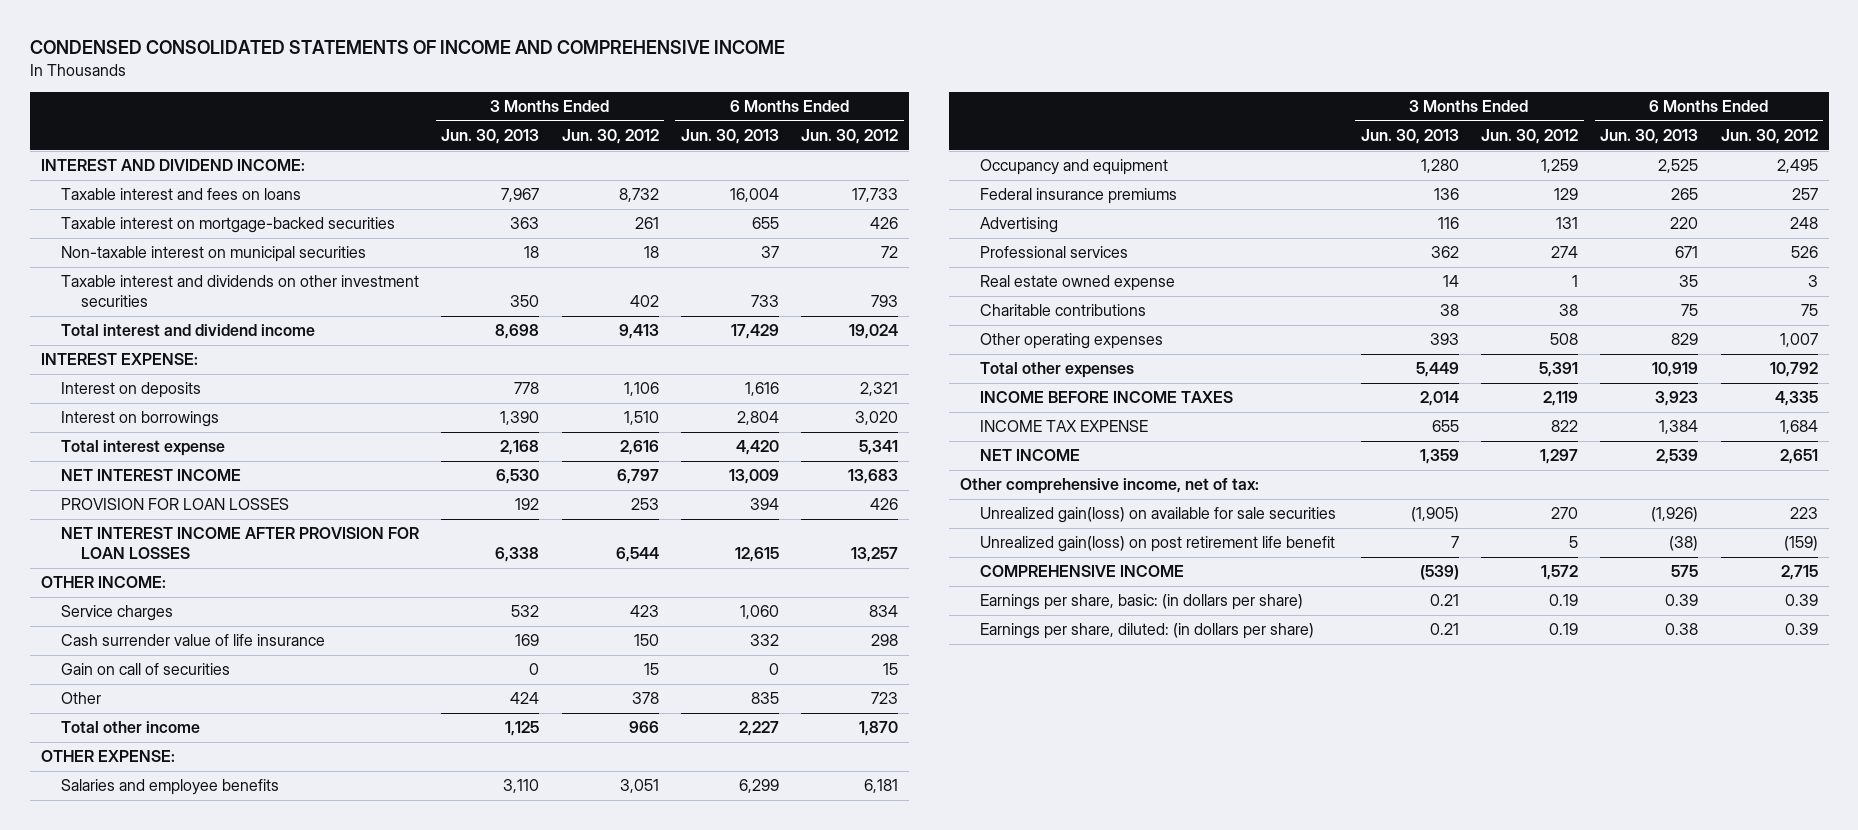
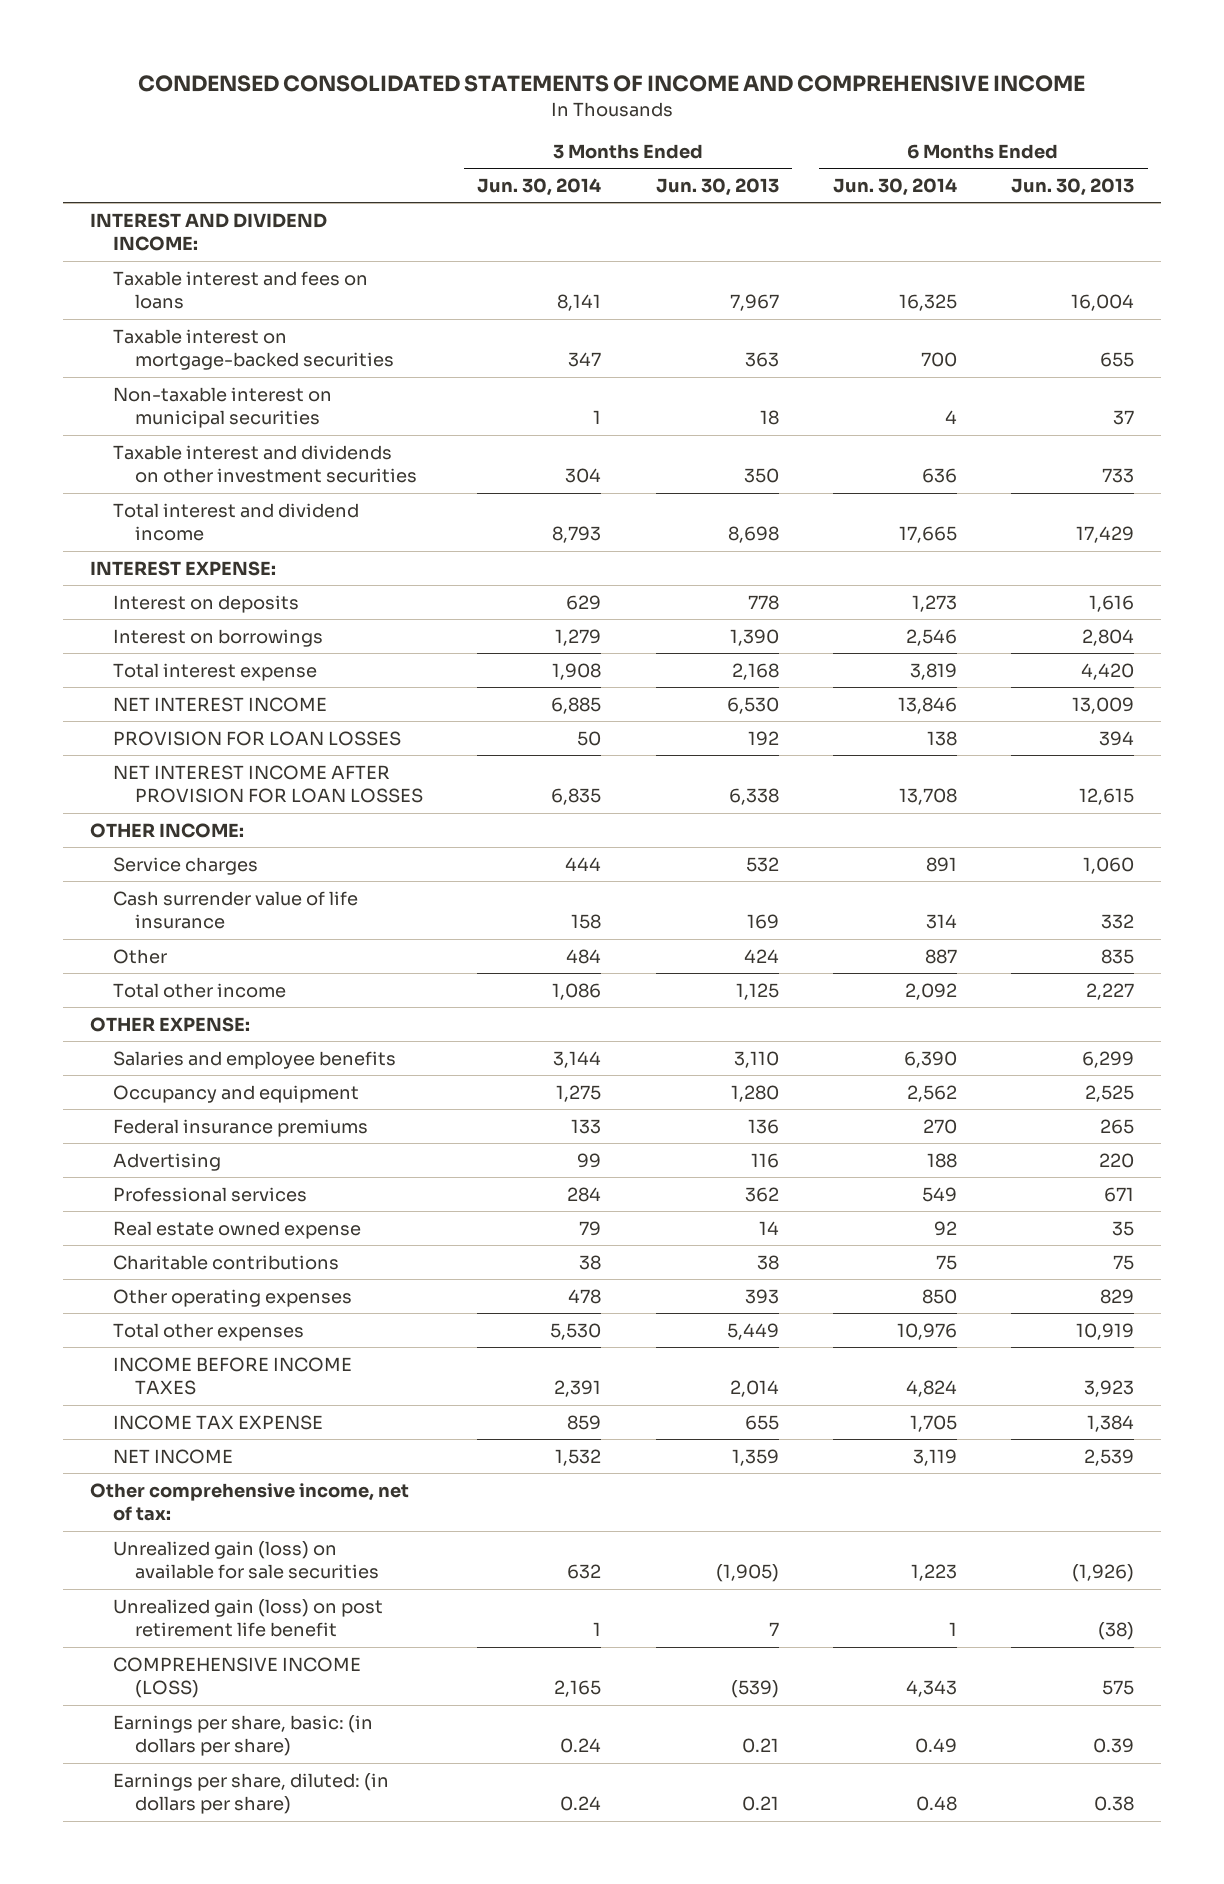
- | 3 Months Ended Jun. 30, 2013 | 3 Months Ended Jun. 30, 2012 | 6 Months Ended Jun. 30, 2013 | 6 Months Ended Jun. 30, 2012
+ | 3 Months Ended Jun. 30, 2014 | 3 Months Ended Jun. 30, 2013 | 6 Months Ended Jun. 30, 2014 | 6 Months Ended Jun. 30, 2013
- Gain on call of securities | 0 | 15 | 0 | 15
- Unrealized gain(loss) on available for sale securities | (1,905) | 270 | (1,926) | 223
- Unrealized gain(loss) on post retirement life benefit | 7 | 5 | (38) | (159)
- COMPREHENSIVE INCOME | (539) | 1,572 | 575 | 2,715
+ Unrealized gain (loss) on available for sale securities | 632 | (1,905) | 1,223 | (1,926)
+ Unrealized gain (loss) on post retirement life benefit | 1 | 7 | 1 | (38)
+ COMPREHENSIVE INCOME (LOSS) | 2,165 | (539) | 4,343 | 575

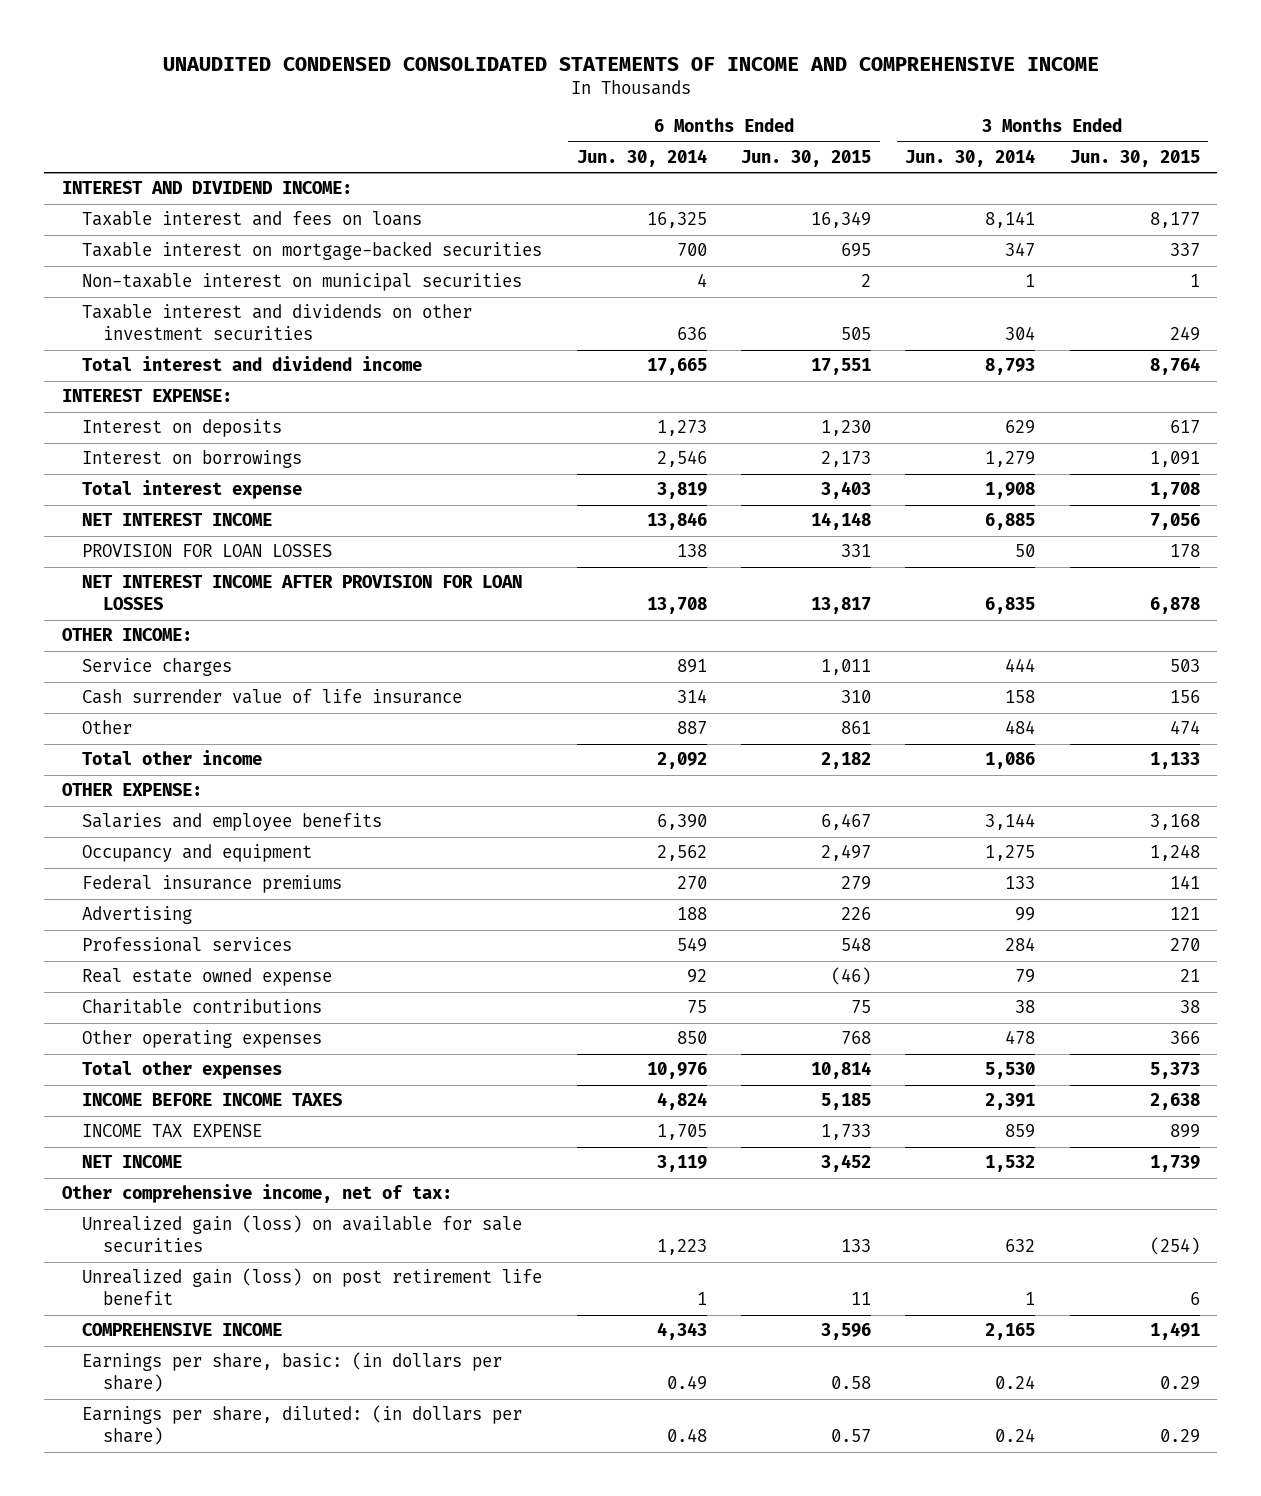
- CONDENSED CONSOLIDATED STATEMENTS OF INCOME AND COMPREHENSIVE INCOME
+ UNAUDITED CONDENSED CONSOLIDATED STATEMENTS OF INCOME AND COMPREHENSIVE INCOME
- | 3 Months Ended Jun. 30, 2014 | 3 Months Ended Jun. 30, 2013 | 6 Months Ended Jun. 30, 2014 | 6 Months Ended Jun. 30, 2013
+ | 6 Months Ended Jun. 30, 2014 | 6 Months Ended Jun. 30, 2015 | 3 Months Ended Jun. 30, 2014 | 3 Months Ended Jun. 30, 2015
- COMPREHENSIVE INCOME (LOSS) | 2,165 | (539) | 4,343 | 575
+ COMPREHENSIVE INCOME | 4,343 | 3,596 | 2,165 | 1,491

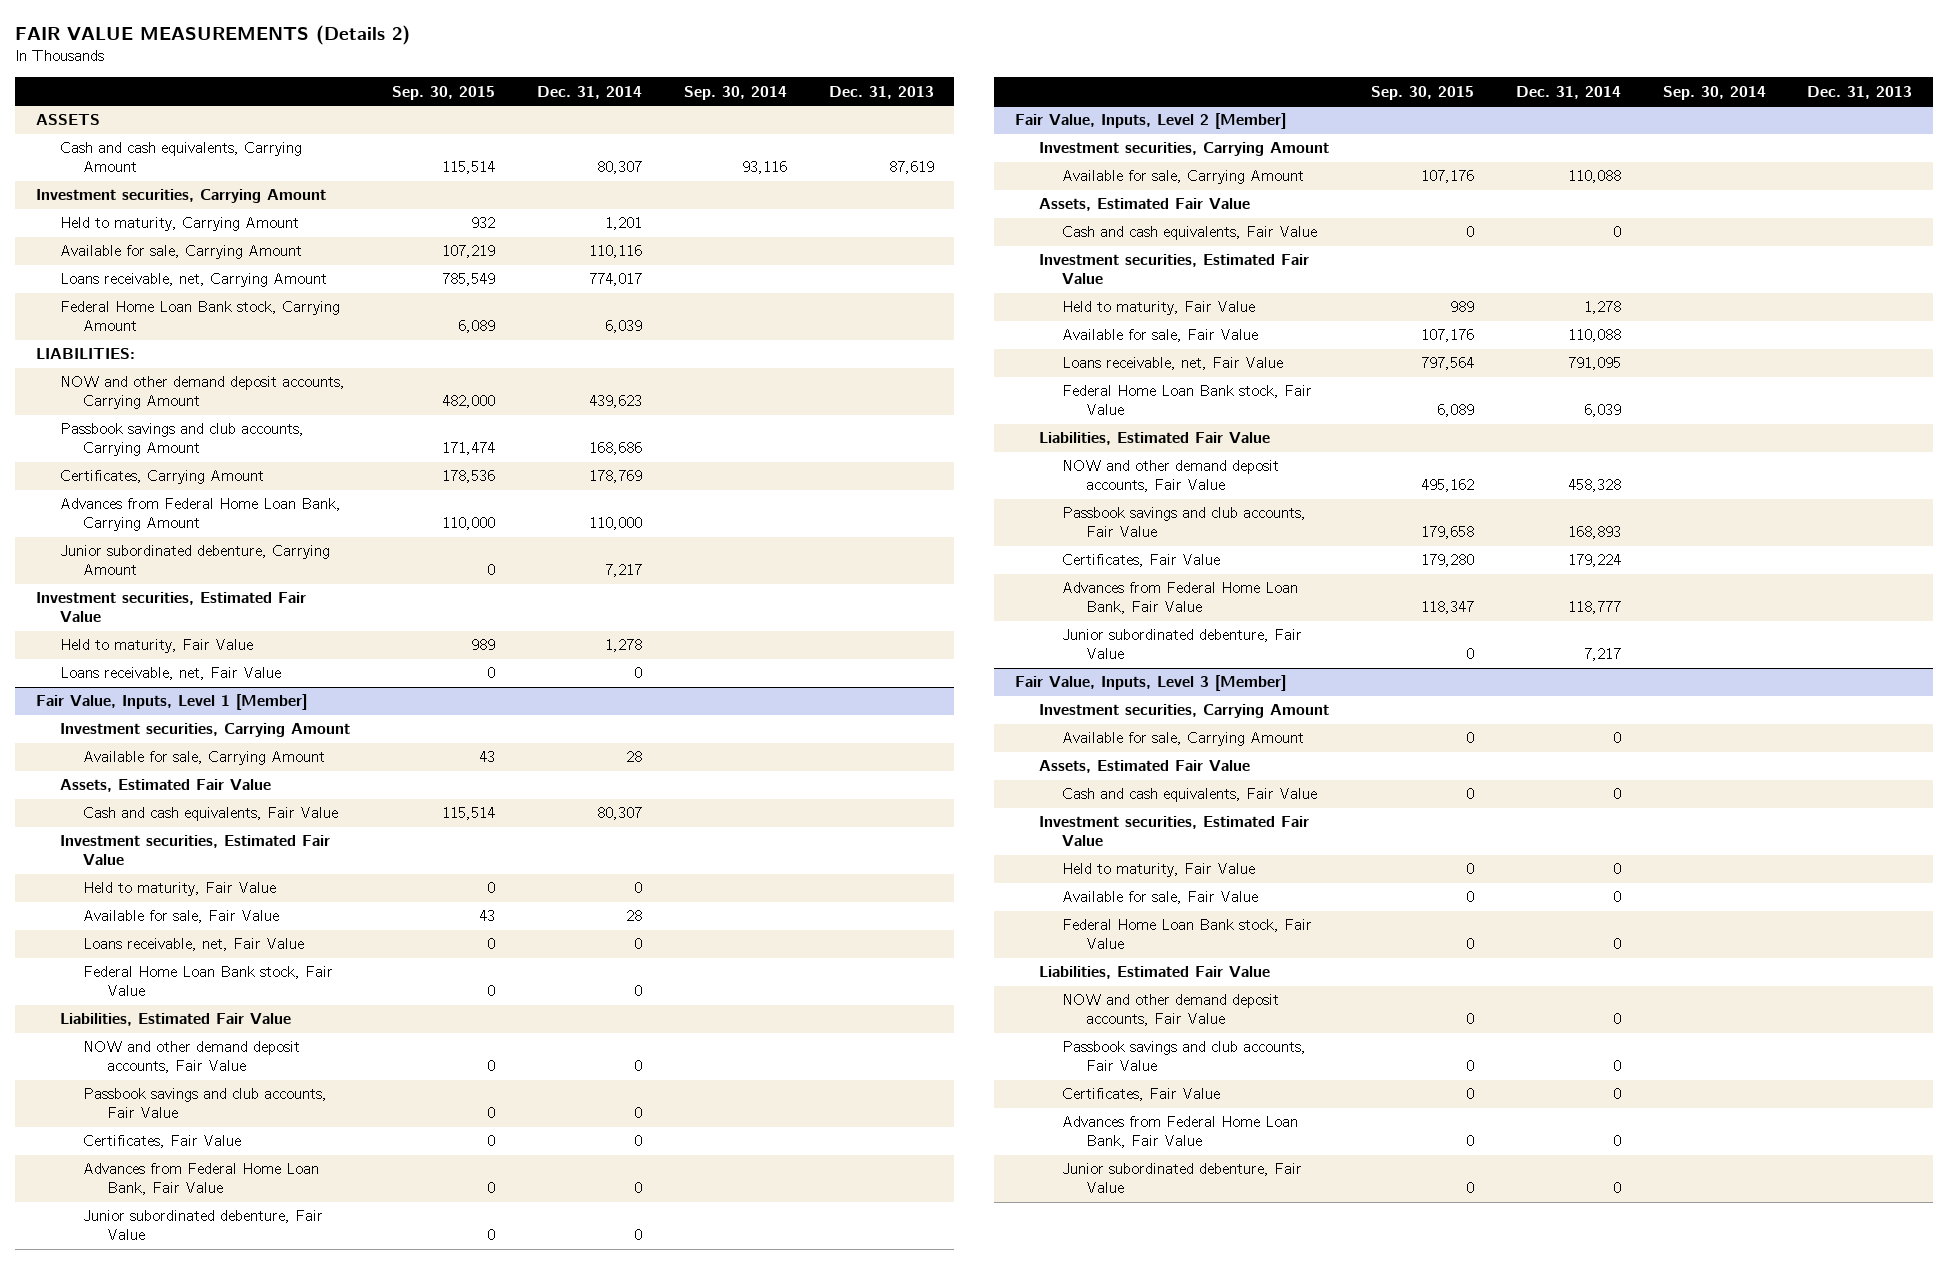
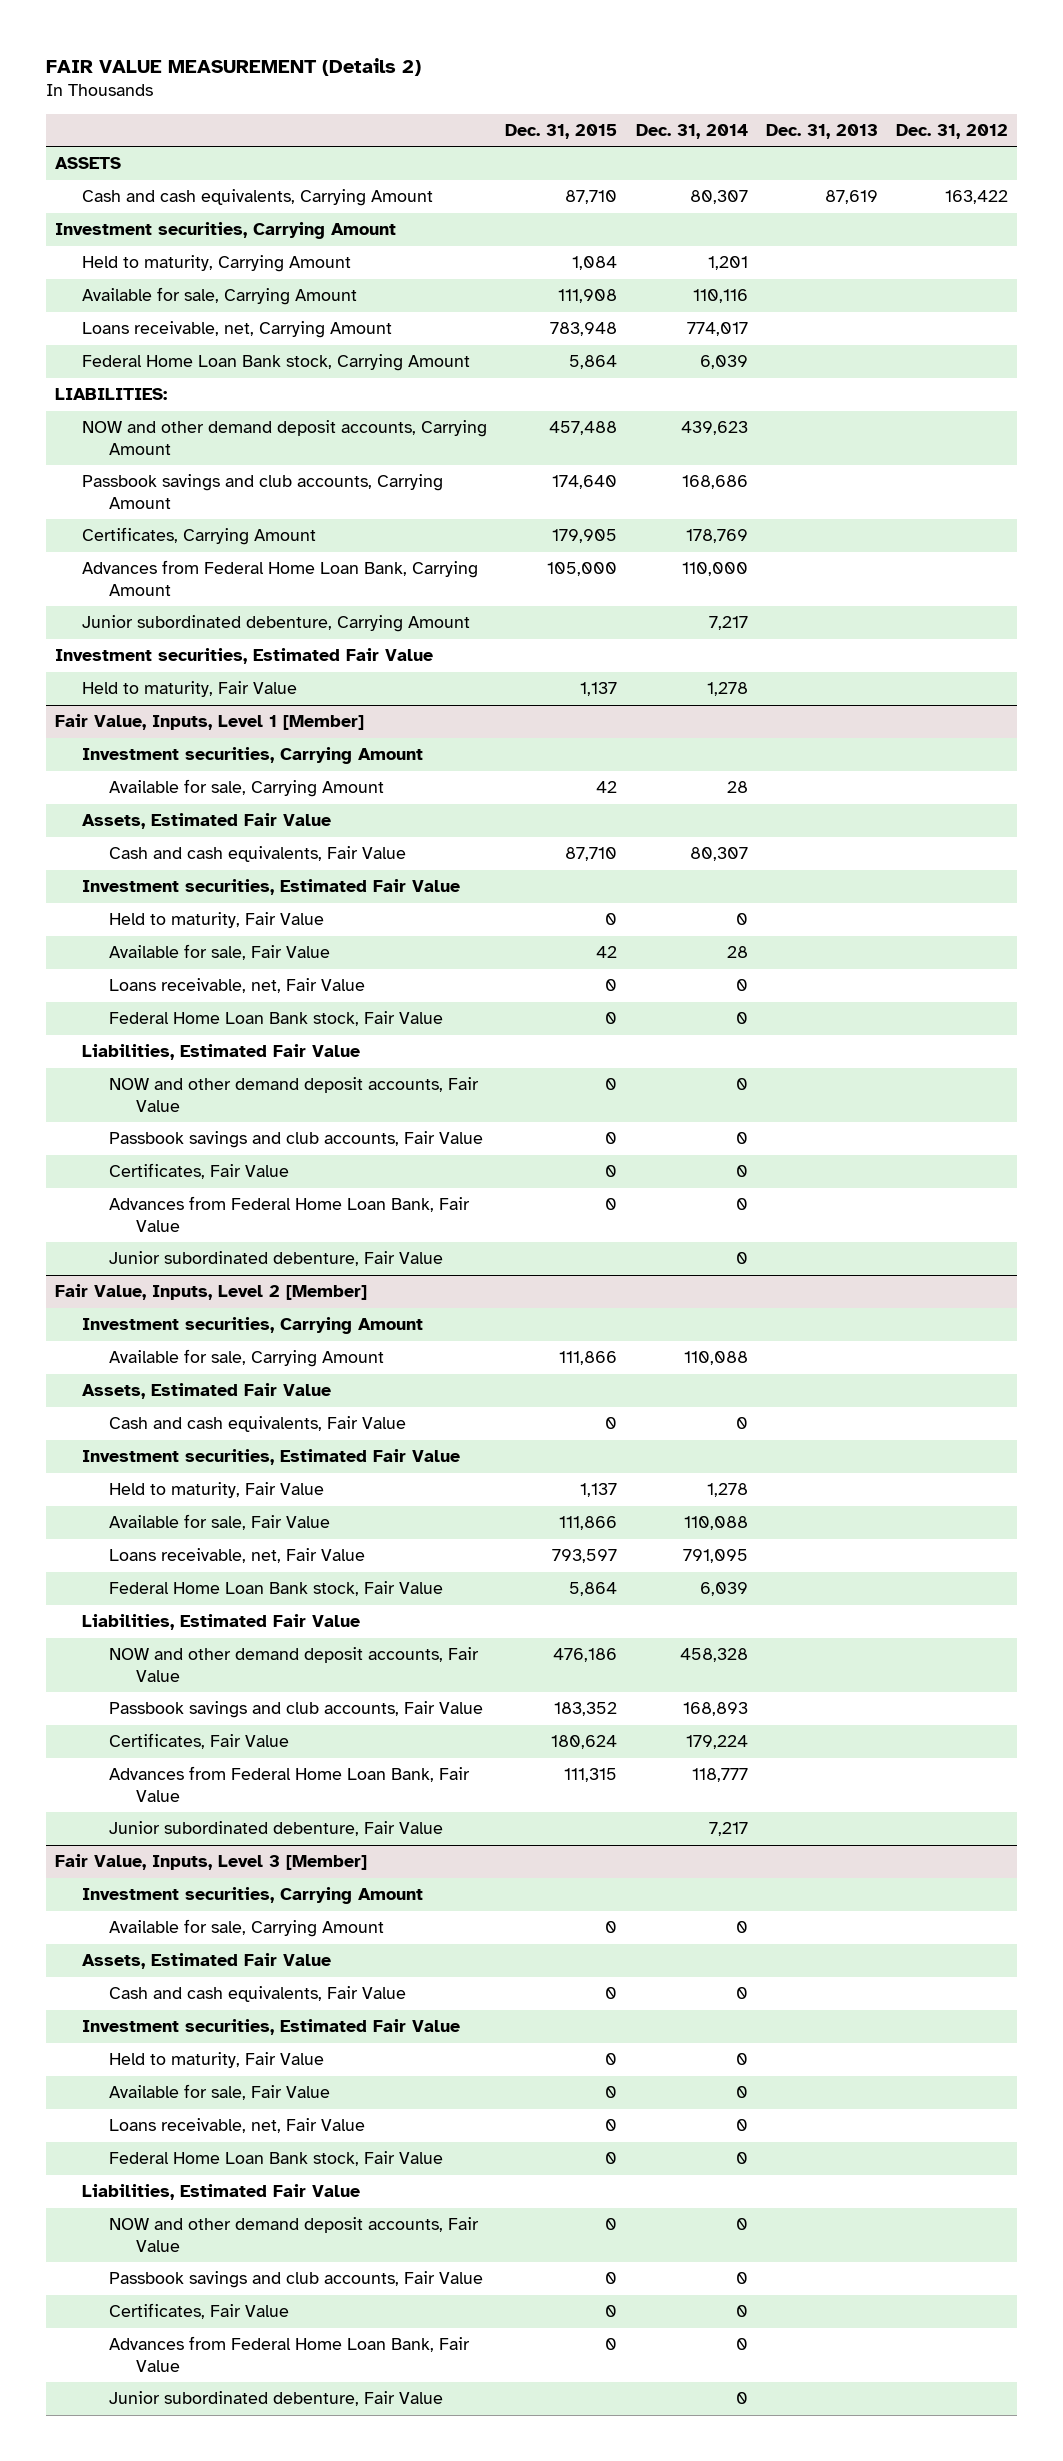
- FAIR VALUE MEASUREMENTS (Details 2)
+ FAIR VALUE MEASUREMENT (Details 2)
- | Sep. 30, 2015 | Dec. 31, 2014 | Sep. 30, 2014 | Dec. 31, 2013
+ | Dec. 31, 2015 | Dec. 31, 2014 | Dec. 31, 2013 | Dec. 31, 2012
- Loans receivable, net, Fair Value | 0 | 0 | |
@ Fair Value, Inputs, Level 3 [Member]
+ Loans receivable, net, Fair Value | 0 | 0 | |

